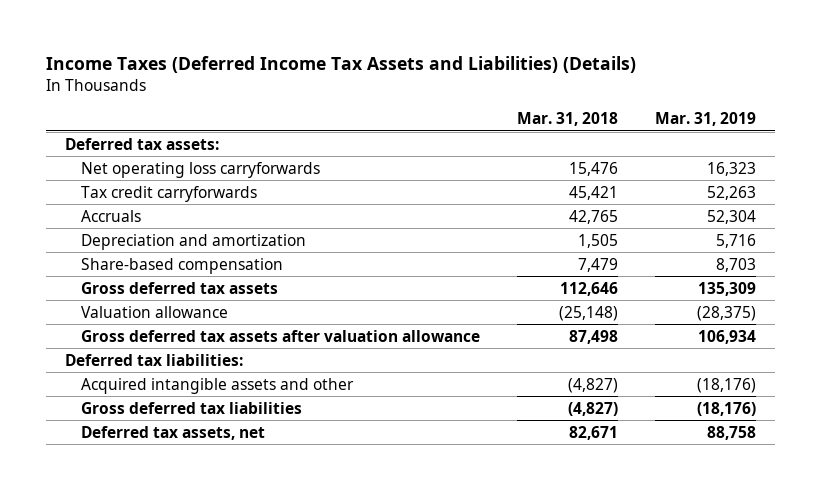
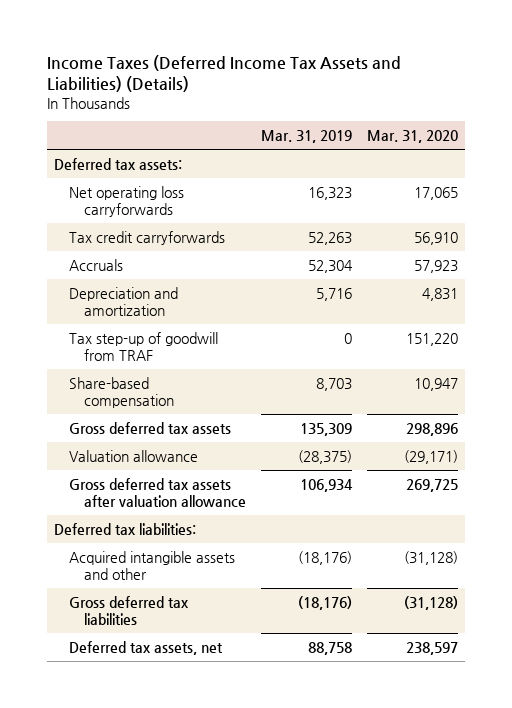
- | Mar. 31, 2018 | Mar. 31, 2019
+ | Mar. 31, 2019 | Mar. 31, 2020
+ Tax step-up of goodwill from TRAF | 0 | 151,220

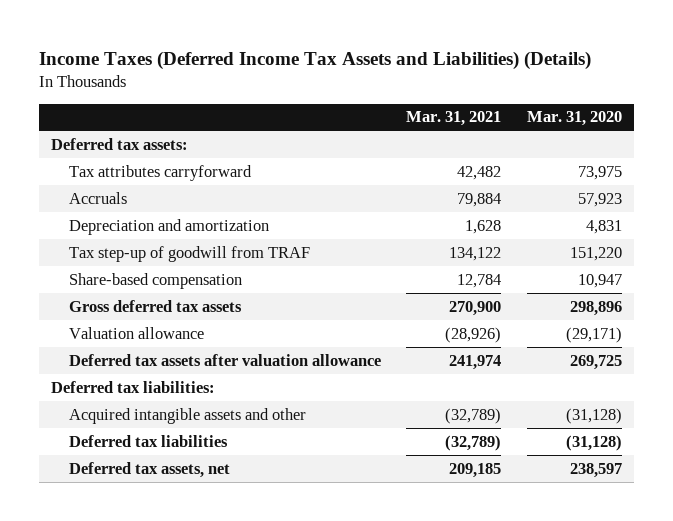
- | Mar. 31, 2019 | Mar. 31, 2020
+ | Mar. 31, 2021 | Mar. 31, 2020
- Net operating loss carryforwards | 16,323 | 17,065
- Tax credit carryforwards | 52,263 | 56,910
+ Tax attributes carryforward | 42,482 | 73,975
- Gross deferred tax assets after valuation allowance | 106,934 | 269,725
+ Deferred tax assets after valuation allowance | 241,974 | 269,725
- Gross deferred tax liabilities | (18,176) | (31,128)
+ Deferred tax liabilities | (32,789) | (31,128)

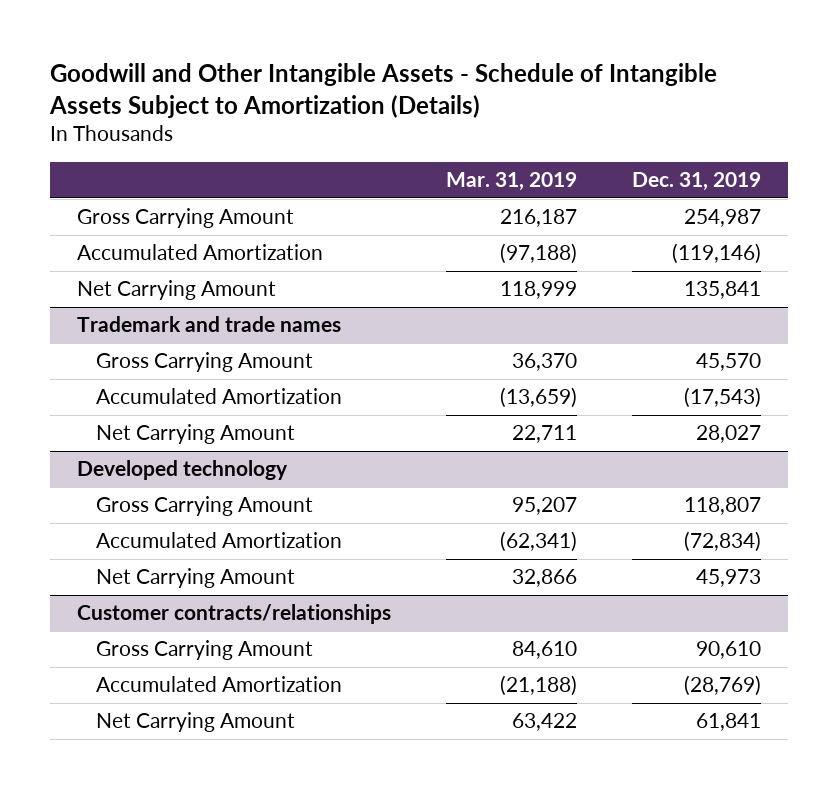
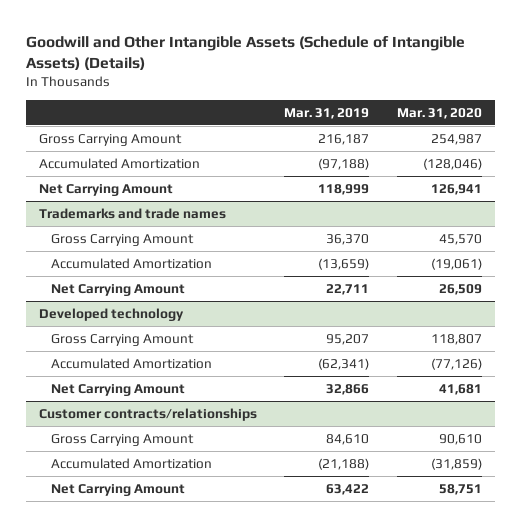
- Goodwill and Other Intangible Assets - Schedule of Intangible Assets Subject to Amortization (Details)
+ Goodwill and Other Intangible Assets (Schedule of Intangible Assets) (Details)
- | Mar. 31, 2019 | Dec. 31, 2019
+ | Mar. 31, 2019 | Mar. 31, 2020
- Trademark and trade names
+ Trademarks and trade names

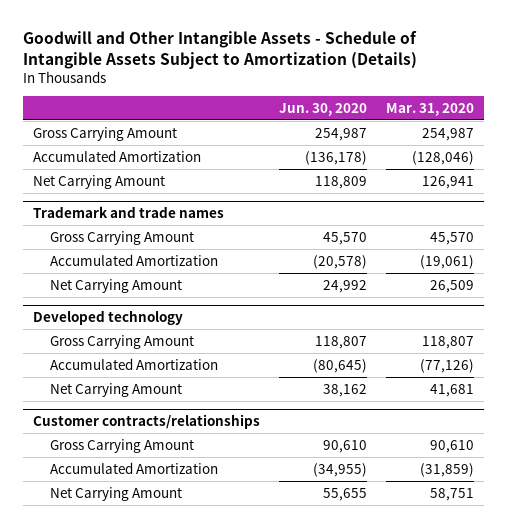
- Goodwill and Other Intangible Assets (Schedule of Intangible Assets) (Details)
+ Goodwill and Other Intangible Assets - Schedule of Intangible Assets Subject to Amortization (Details)
- | Mar. 31, 2019 | Mar. 31, 2020
+ | Jun. 30, 2020 | Mar. 31, 2020
- Trademarks and trade names
+ Trademark and trade names

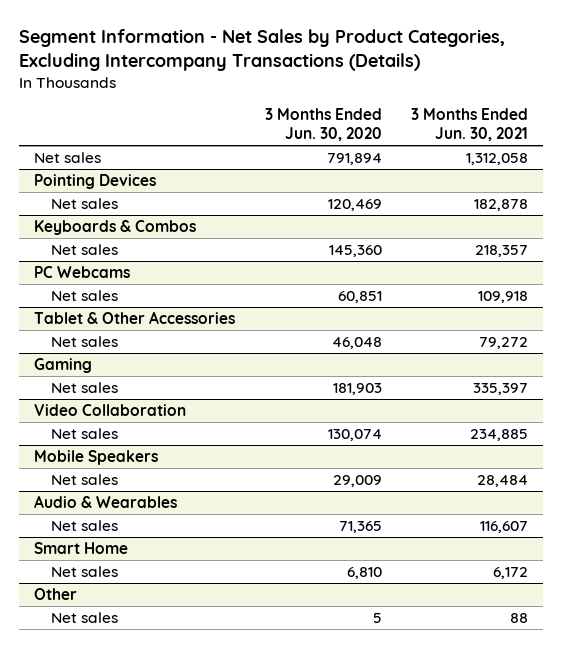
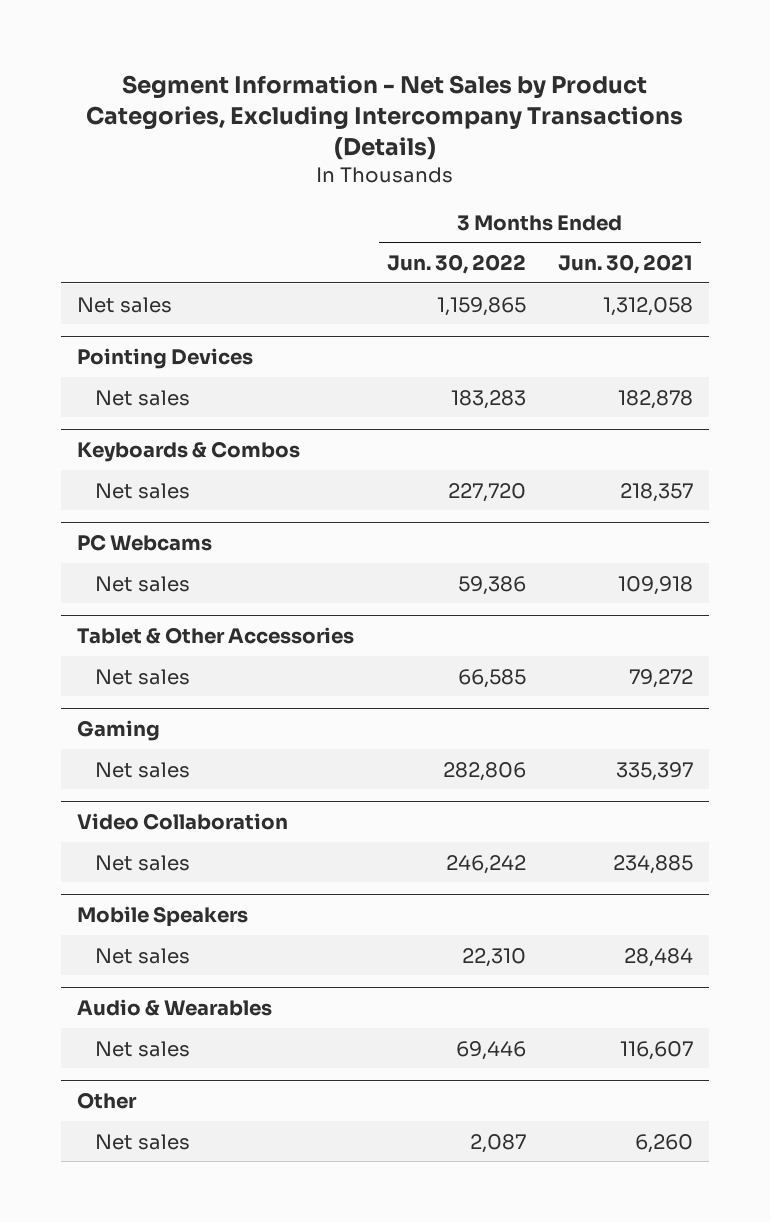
- | 3 Months Ended Jun. 30, 2020 | 3 Months Ended Jun. 30, 2021
+ | 3 Months Ended Jun. 30, 2022 | 3 Months Ended Jun. 30, 2021
- Smart Home
- Net sales | 6,810 | 6,172
@ Other
- Net sales | 5 | 88
+ Net sales | 2,087 | 6,260

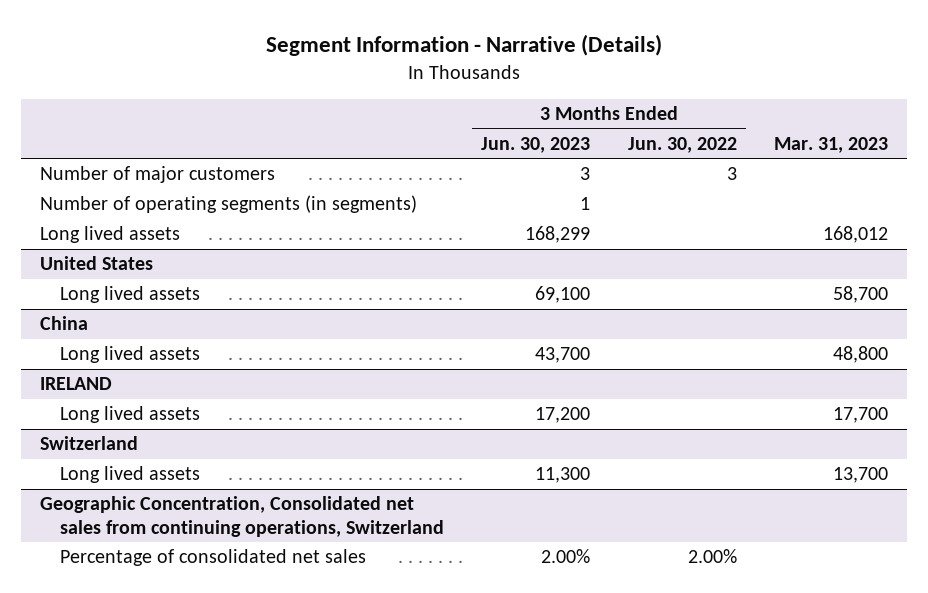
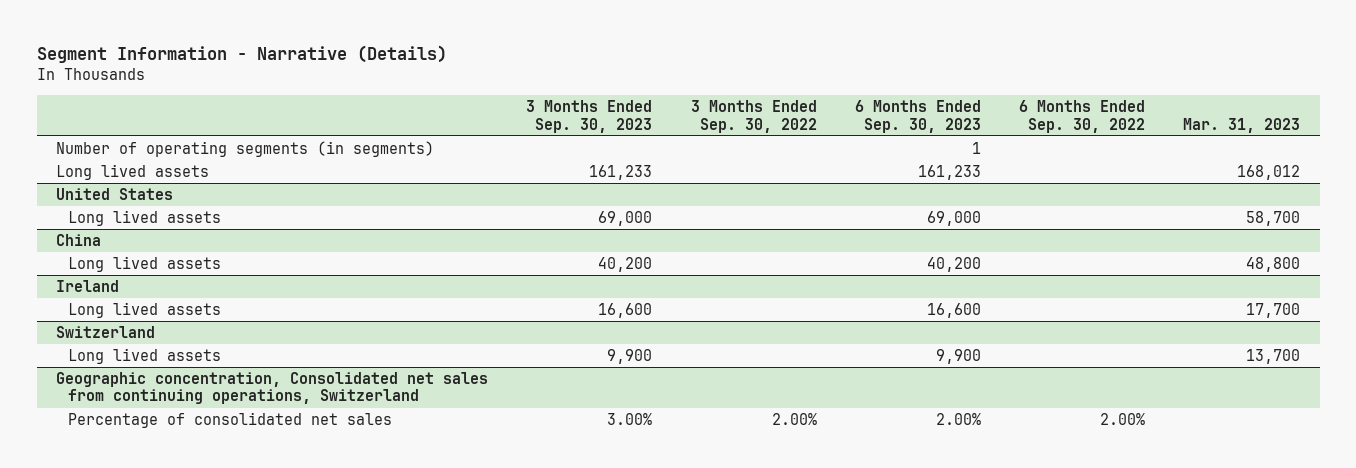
- | 3 Months Ended Jun. 30, 2023 | 3 Months Ended Jun. 30, 2022 | Mar. 31, 2023
+ | 3 Months Ended Sep. 30, 2023 | 3 Months Ended Sep. 30, 2022 | 6 Months Ended Sep. 30, 2023 | 6 Months Ended Sep. 30, 2022 | Mar. 31, 2023
- Number of major customers | 3 | 3 |
- IRELAND
+ Ireland
- Geographic Concentration, Consolidated net sales from continuing operations, Switzerland
+ Geographic concentration, Consolidated net sales from continuing operations, Switzerland

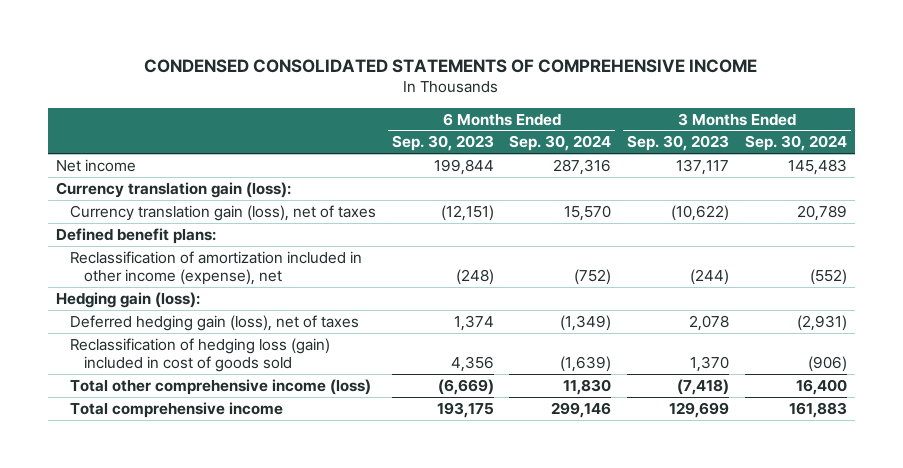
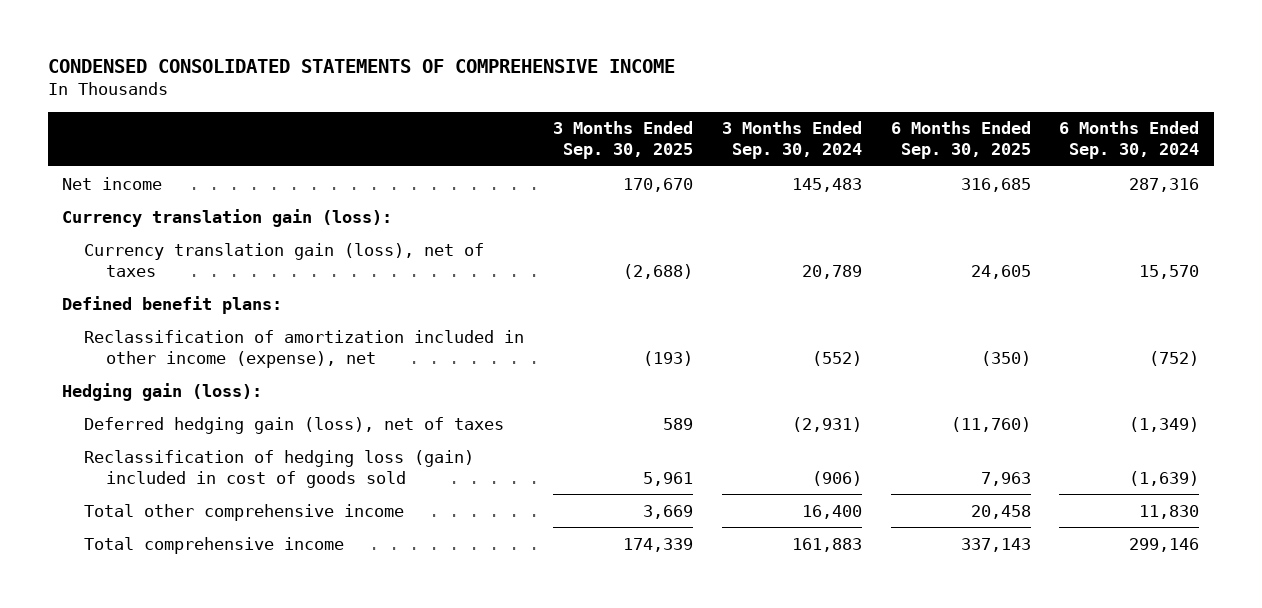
- | 6 Months Ended Sep. 30, 2023 | 6 Months Ended Sep. 30, 2024 | 3 Months Ended Sep. 30, 2023 | 3 Months Ended Sep. 30, 2024
+ | 3 Months Ended Sep. 30, 2025 | 3 Months Ended Sep. 30, 2024 | 6 Months Ended Sep. 30, 2025 | 6 Months Ended Sep. 30, 2024
- Total other comprehensive income (loss) | (6,669) | 11,830 | (7,418) | 16,400
+ Total other comprehensive income | 3,669 | 16,400 | 20,458 | 11,830

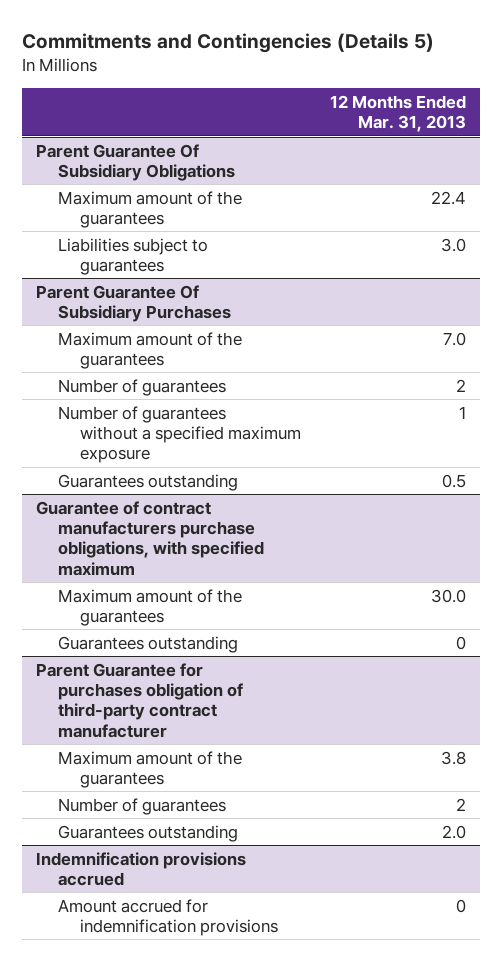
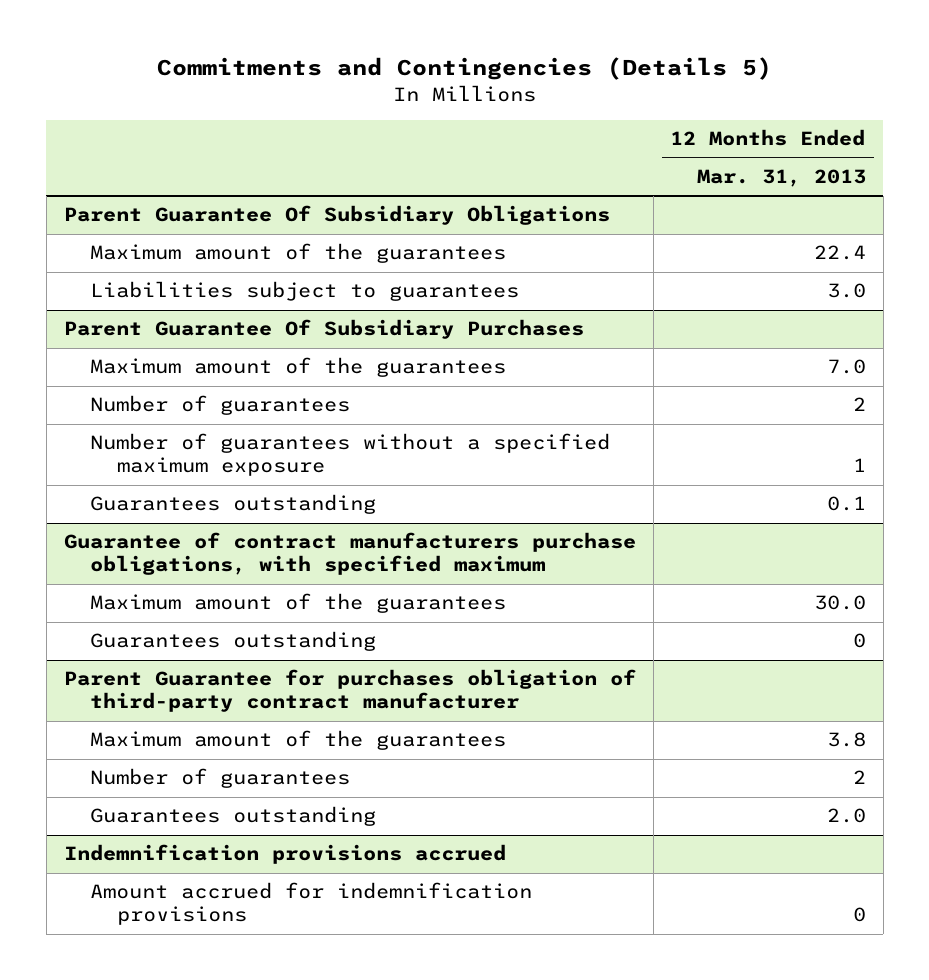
@ Parent Guarantee Of Subsidiary Purchases
- Guarantees outstanding | 0.5
+ Guarantees outstanding | 0.1

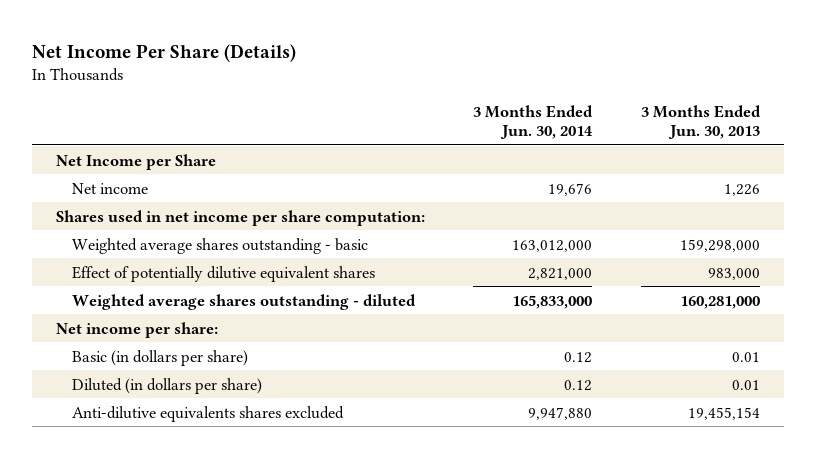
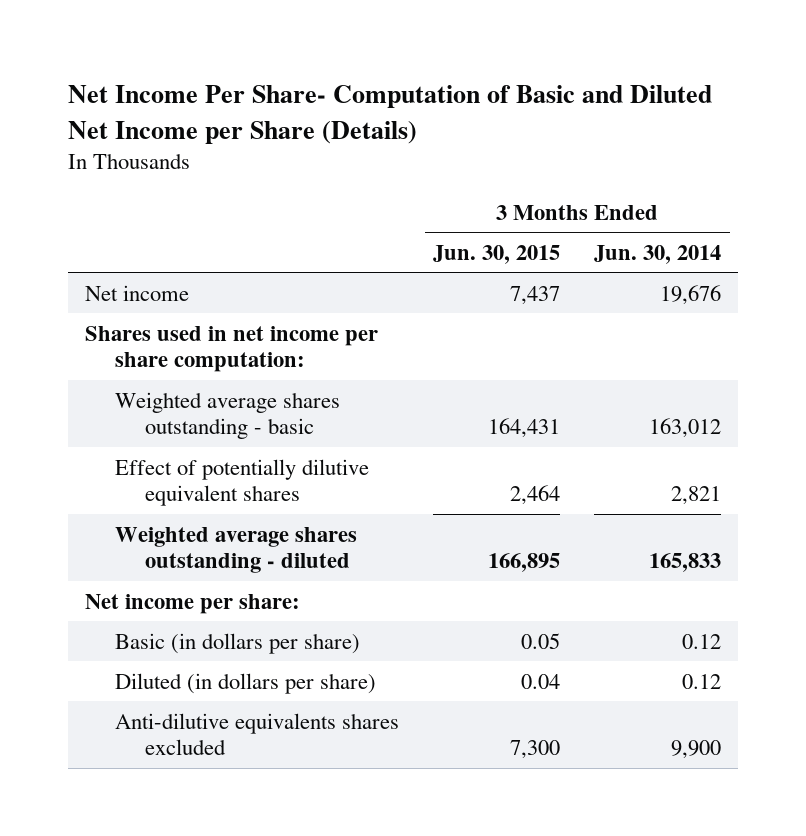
- Net Income Per Share (Details)
+ Net Income Per Share- Computation of Basic and Diluted Net Income per Share (Details)
- | 3 Months Ended Jun. 30, 2014 | 3 Months Ended Jun. 30, 2013
+ | 3 Months Ended Jun. 30, 2015 | 3 Months Ended Jun. 30, 2014
- Net Income per Share
- Weighted average shares outstanding - basic | 163,012,000 | 159,298,000
- Effect of potentially dilutive equivalent shares | 2,821,000 | 983,000
- Weighted average shares outstanding - diluted | 165,833,000 | 160,281,000
+ Weighted average shares outstanding - basic | 164,431 | 163,012
+ Effect of potentially dilutive equivalent shares | 2,464 | 2,821
+ Weighted average shares outstanding - diluted | 166,895 | 165,833
- Anti-dilutive equivalents shares excluded | 9,947,880 | 19,455,154
+ Anti-dilutive equivalents shares excluded | 7,300 | 9,900

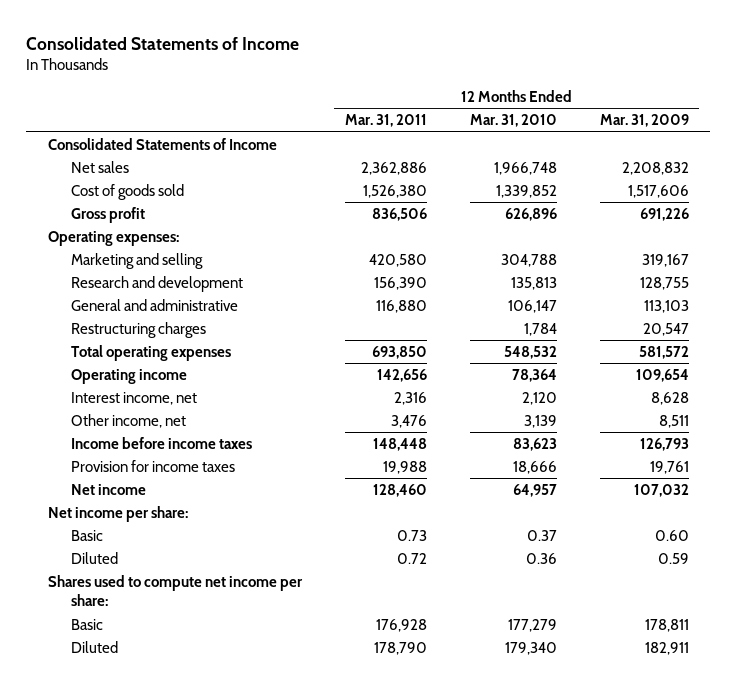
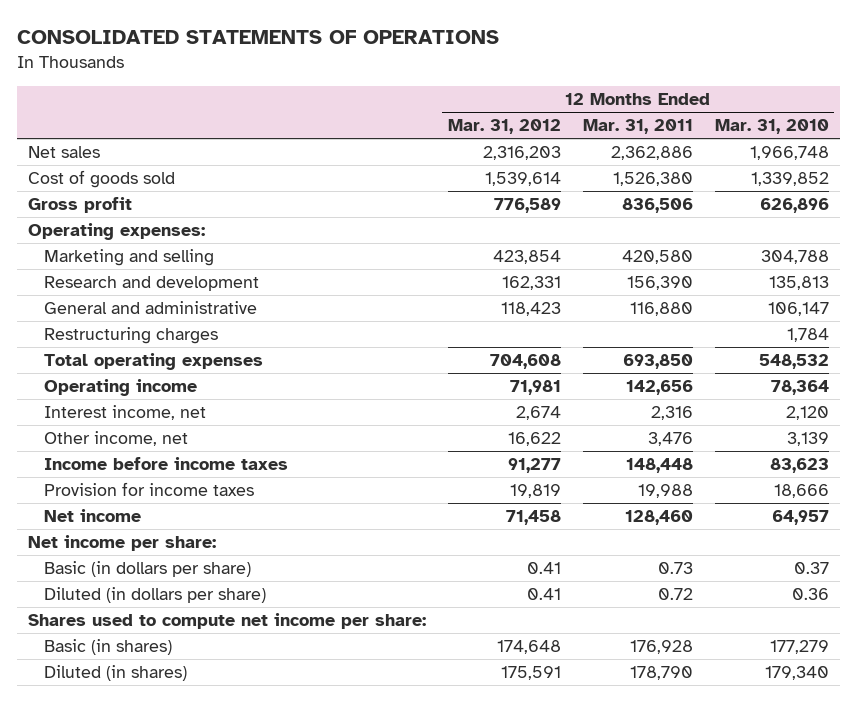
- Consolidated Statements of Income
+ CONSOLIDATED STATEMENTS OF OPERATIONS
- | 12 Months Ended Mar. 31, 2011 | 12 Months Ended Mar. 31, 2010 | 12 Months Ended Mar. 31, 2009
+ | 12 Months Ended Mar. 31, 2012 | 12 Months Ended Mar. 31, 2011 | 12 Months Ended Mar. 31, 2010
- Consolidated Statements of Income
- Basic | 0.73 | 0.37 | 0.60
- Diluted | 0.72 | 0.36 | 0.59
+ Basic (in dollars per share) | 0.41 | 0.73 | 0.37
+ Diluted (in dollars per share) | 0.41 | 0.72 | 0.36
- Basic | 176,928 | 177,279 | 178,811
- Diluted | 178,790 | 179,340 | 182,911
+ Basic (in shares) | 174,648 | 176,928 | 177,279
+ Diluted (in shares) | 175,591 | 178,790 | 179,340

